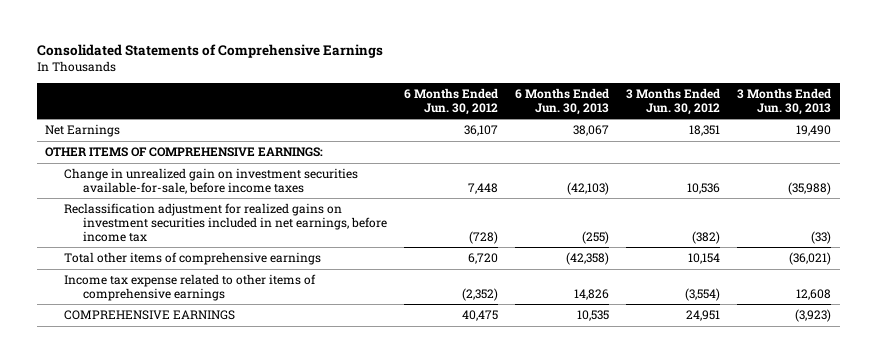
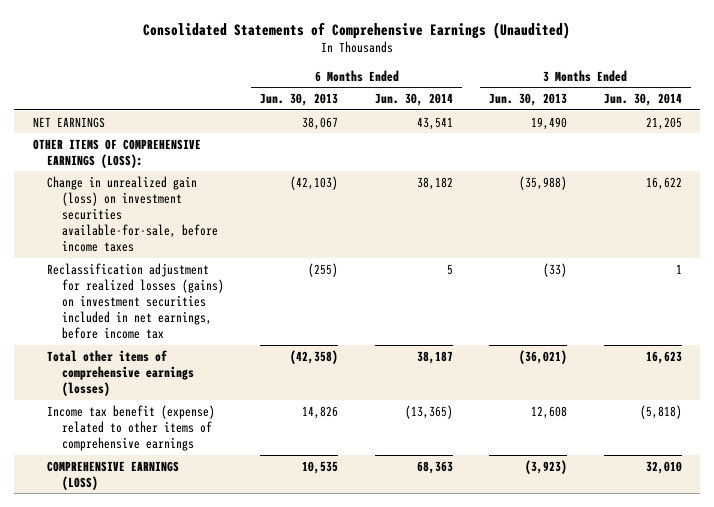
- Consolidated Statements of Comprehensive Earnings
+ Consolidated Statements of Comprehensive Earnings (Unaudited)
- | 6 Months Ended Jun. 30, 2012 | 6 Months Ended Jun. 30, 2013 | 3 Months Ended Jun. 30, 2012 | 3 Months Ended Jun. 30, 2013
+ | 6 Months Ended Jun. 30, 2013 | 6 Months Ended Jun. 30, 2014 | 3 Months Ended Jun. 30, 2013 | 3 Months Ended Jun. 30, 2014
- Net Earnings | 36,107 | 38,067 | 18,351 | 19,490
- OTHER ITEMS OF COMPREHENSIVE EARNINGS:
- Change in unrealized gain on investment securities available-for-sale, before income taxes | 7,448 | (42,103) | 10,536 | (35,988)
- Reclassification adjustment for realized gains on investment securities included in net earnings, before income tax | (728) | (255) | (382) | (33)
- Total other items of comprehensive earnings | 6,720 | (42,358) | 10,154 | (36,021)
- Income tax expense related to other items of comprehensive earnings | (2,352) | 14,826 | (3,554) | 12,608
- COMPREHENSIVE EARNINGS | 40,475 | 10,535 | 24,951 | (3,923)
+ NET EARNINGS | 38,067 | 43,541 | 19,490 | 21,205
+ OTHER ITEMS OF COMPREHENSIVE EARNINGS (LOSS):
+ Change in unrealized gain (loss) on investment securities available-for-sale, before income taxes | (42,103) | 38,182 | (35,988) | 16,622
+ Reclassification adjustment for realized losses (gains) on investment securities included in net earnings, before income tax | (255) | 5 | (33) | 1
+ Total other items of comprehensive earnings (losses) | (42,358) | 38,187 | (36,021) | 16,623
+ Income tax benefit (expense) related to other items of comprehensive earnings | 14,826 | (13,365) | 12,608 | (5,818)
+ COMPREHENSIVE EARNINGS (LOSS) | 10,535 | 68,363 | (3,923) | 32,010

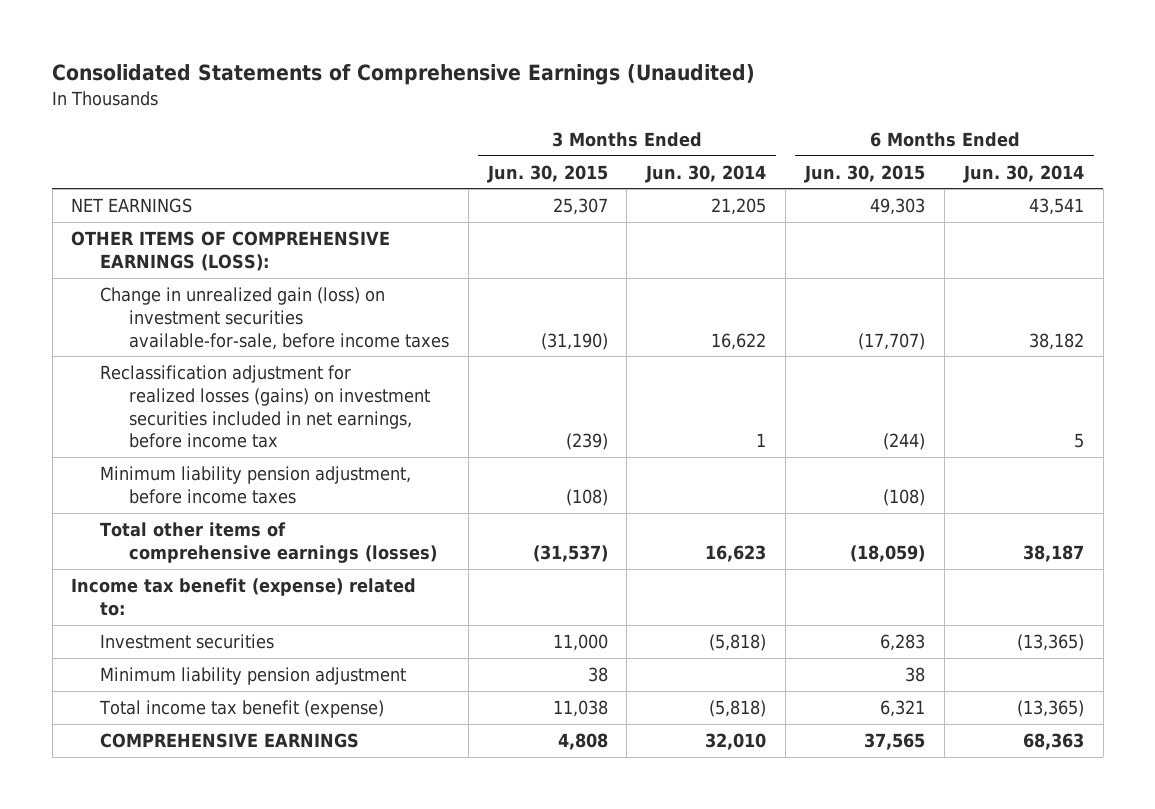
- | 6 Months Ended Jun. 30, 2013 | 6 Months Ended Jun. 30, 2014 | 3 Months Ended Jun. 30, 2013 | 3 Months Ended Jun. 30, 2014
+ | 3 Months Ended Jun. 30, 2015 | 3 Months Ended Jun. 30, 2014 | 6 Months Ended Jun. 30, 2015 | 6 Months Ended Jun. 30, 2014
+ Minimum liability pension adjustment, before income taxes | (108) | | (108) |
- Income tax benefit (expense) related to other items of comprehensive earnings | 14,826 | (13,365) | 12,608 | (5,818)
- COMPREHENSIVE EARNINGS (LOSS) | 10,535 | 68,363 | (3,923) | 32,010
+ Income tax benefit (expense) related to:
+ Investment securities | 11,000 | (5,818) | 6,283 | (13,365)
+ Minimum liability pension adjustment | 38 | | 38 |
+ Total income tax benefit (expense) | 11,038 | (5,818) | 6,321 | (13,365)
+ COMPREHENSIVE EARNINGS | 4,808 | 32,010 | 37,565 | 68,363

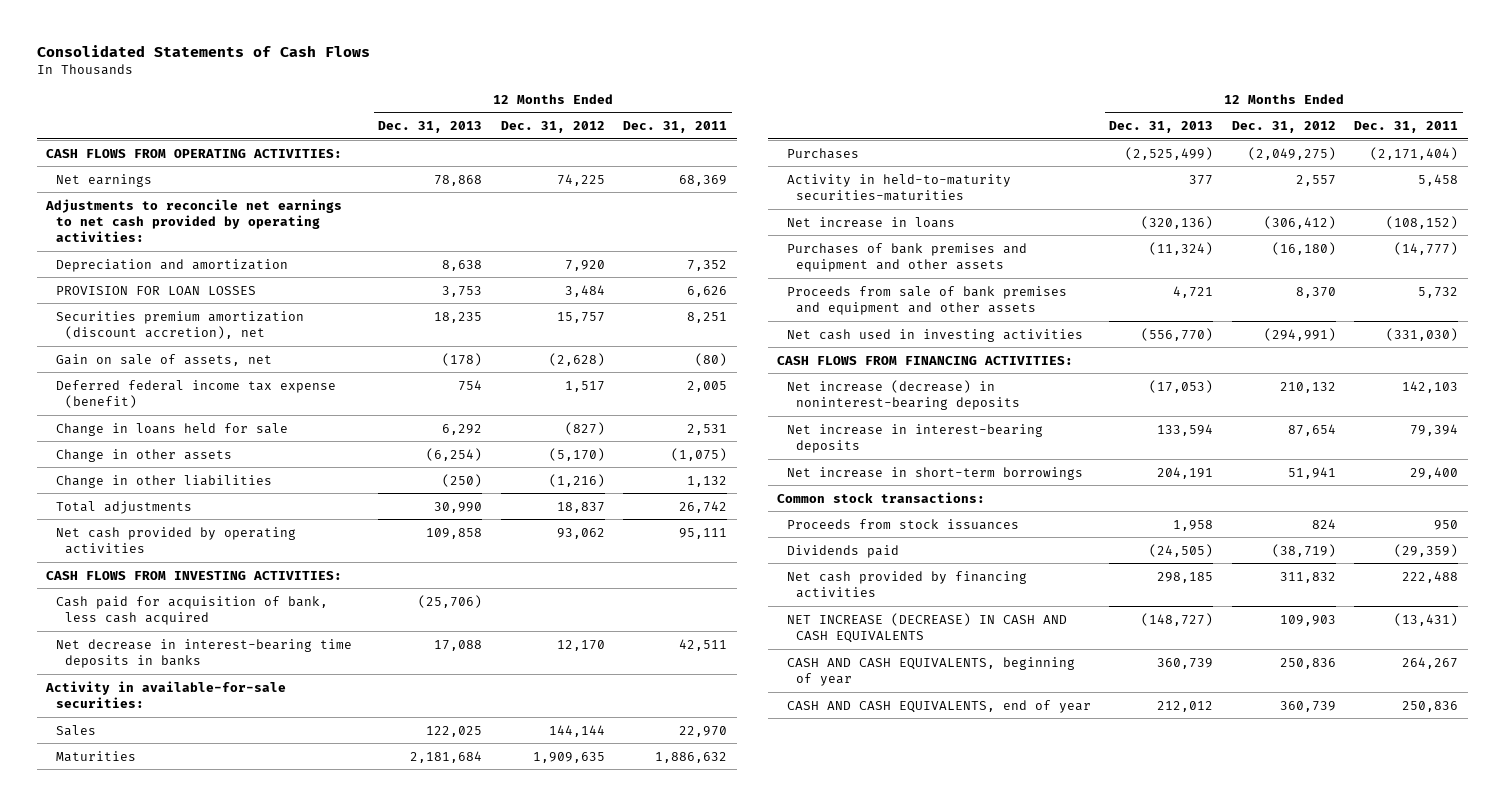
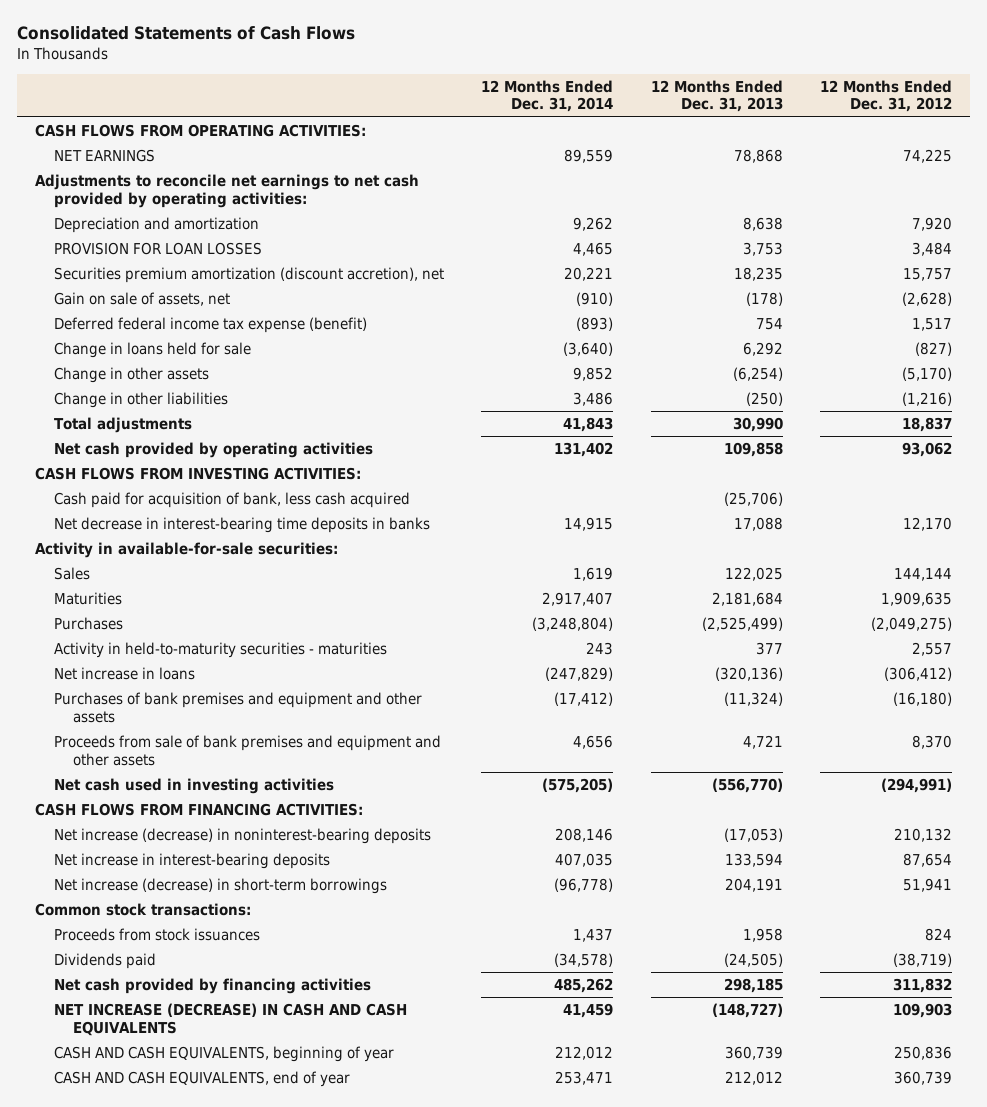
- | 12 Months Ended Dec. 31, 2013 | 12 Months Ended Dec. 31, 2012 | 12 Months Ended Dec. 31, 2011
+ | 12 Months Ended Dec. 31, 2014 | 12 Months Ended Dec. 31, 2013 | 12 Months Ended Dec. 31, 2012
- Net earnings | 78,868 | 74,225 | 68,369
+ NET EARNINGS | 89,559 | 78,868 | 74,225
- Activity in held-to-maturity securities-maturities | 377 | 2,557 | 5,458
+ Activity in held-to-maturity securities - maturities | 243 | 377 | 2,557
- Net increase in short-term borrowings | 204,191 | 51,941 | 29,400
+ Net increase (decrease) in short-term borrowings | (96,778) | 204,191 | 51,941

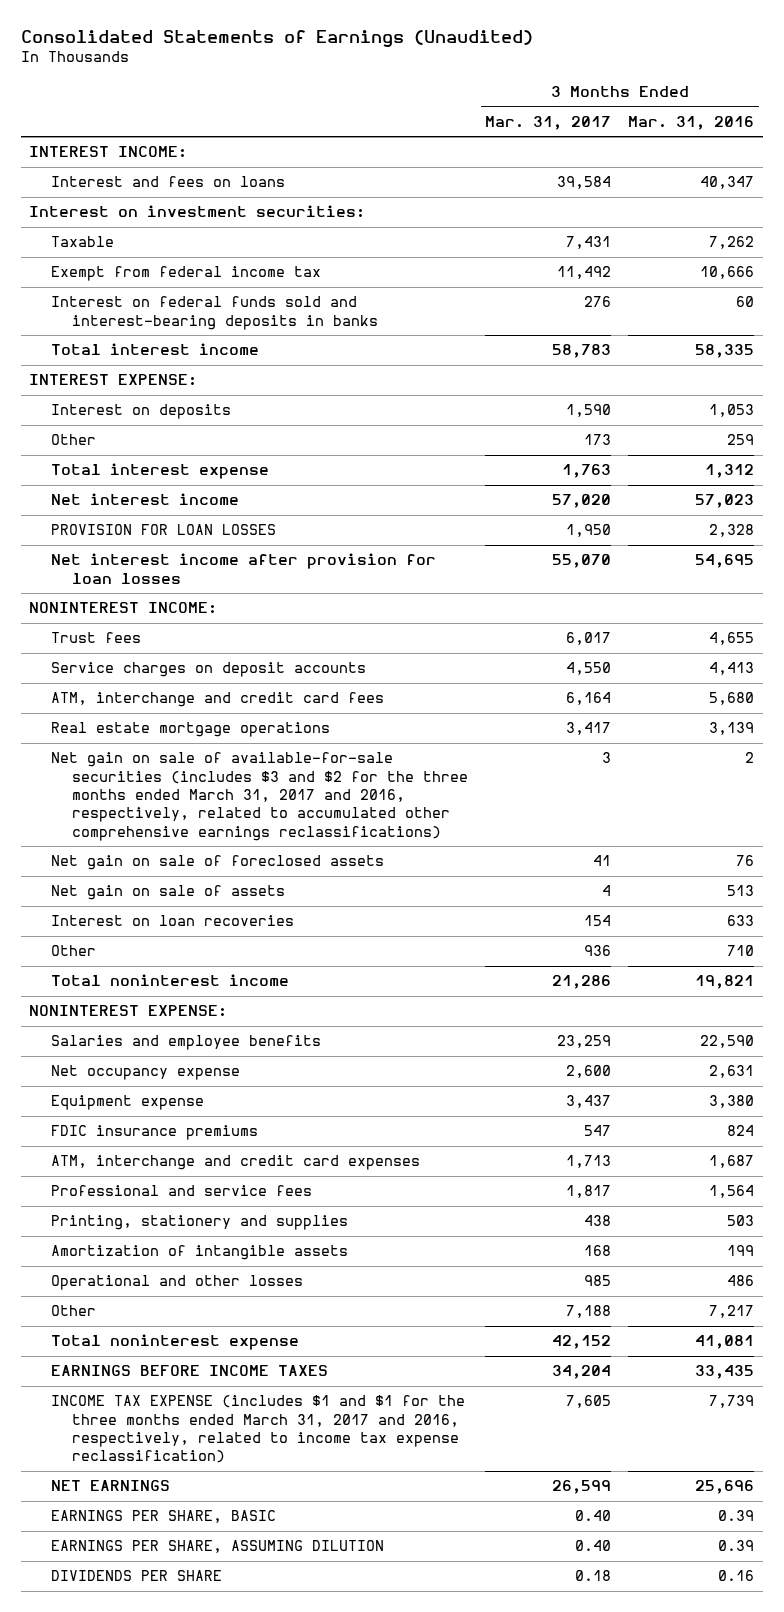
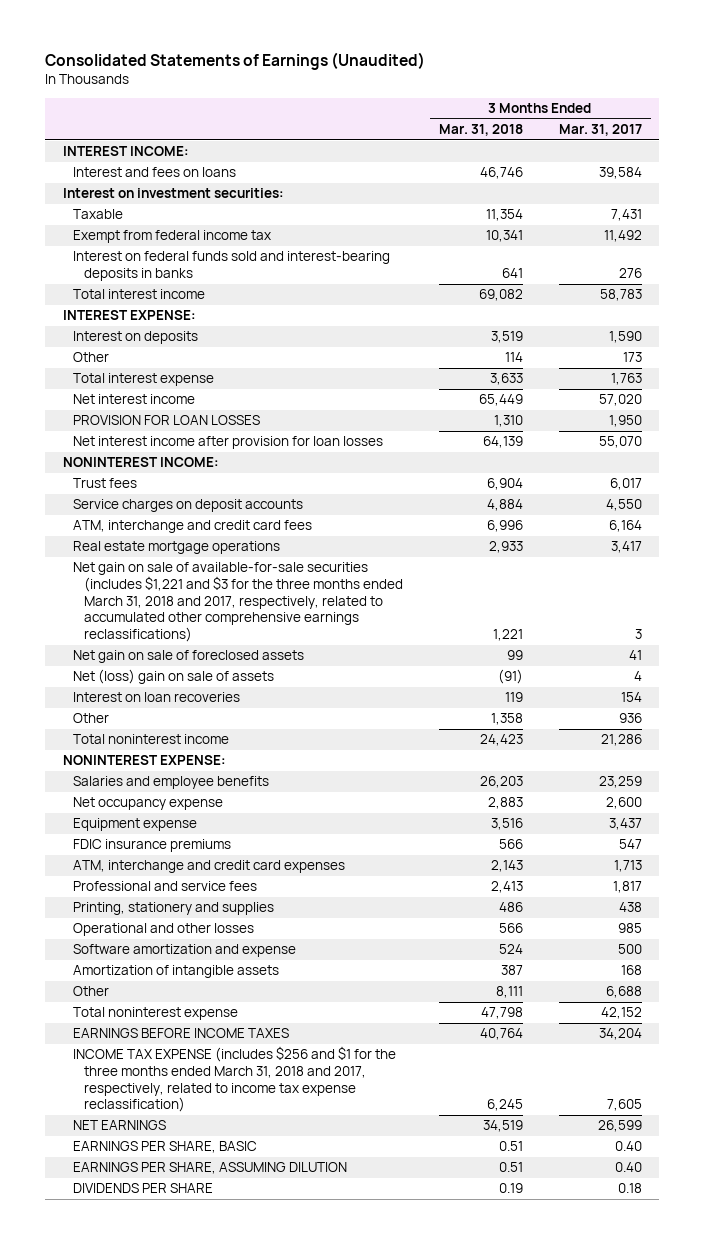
- | 3 Months Ended Mar. 31, 2017 | 3 Months Ended Mar. 31, 2016
+ | 3 Months Ended Mar. 31, 2018 | 3 Months Ended Mar. 31, 2017
- Net gain on sale of available-for-sale securities (includes $3 and $2 for the three months ended March 31, 2017 and 2016, respectively, related to accumulated other comprehensive earnings reclassifications) | 3 | 2
+ Net gain on sale of available-for-sale securities (includes $1,221 and $3 for the three months ended March 31, 2018 and 2017, respectively, related to accumulated other comprehensive earnings reclassifications) | 1,221 | 3
- Net gain on sale of assets | 4 | 513
+ Net (loss) gain on sale of assets | (91) | 4
- Other | 7,188 | 7,217
+ Software amortization and expense | 524 | 500
moved down: Amortization of intangible assets | 387 | 168
+ Other | 8,111 | 6,688
- INCOME TAX EXPENSE (includes $1 and $1 for the three months ended March 31, 2017 and 2016, respectively, related to income tax expense reclassification) | 7,605 | 7,739
+ INCOME TAX EXPENSE (includes $256 and $1 for the three months ended March 31, 2018 and 2017, respectively, related to income tax expense reclassification) | 6,245 | 7,605

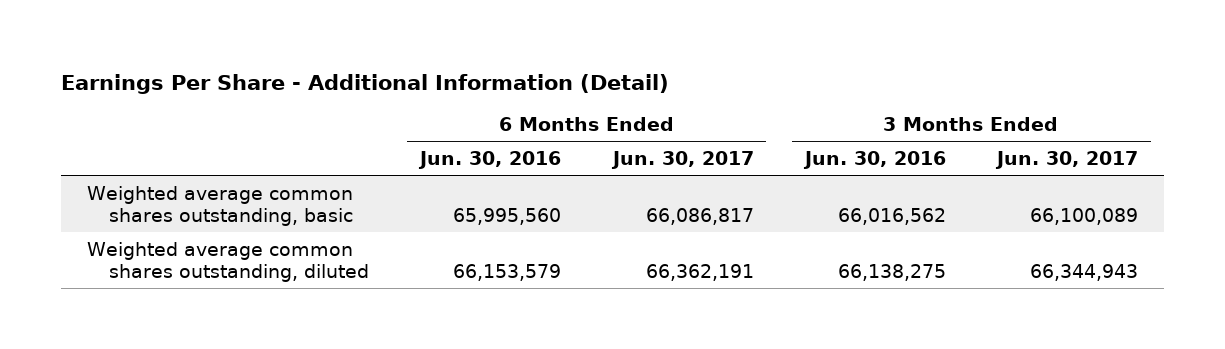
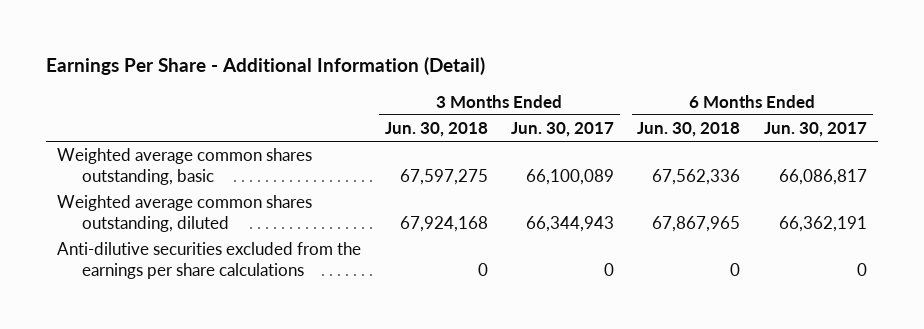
- | 6 Months Ended Jun. 30, 2016 | 6 Months Ended Jun. 30, 2017 | 3 Months Ended Jun. 30, 2016 | 3 Months Ended Jun. 30, 2017
+ | 3 Months Ended Jun. 30, 2018 | 3 Months Ended Jun. 30, 2017 | 6 Months Ended Jun. 30, 2018 | 6 Months Ended Jun. 30, 2017
+ Anti-dilutive securities excluded from the earnings per share calculations | 0 | 0 | 0 | 0

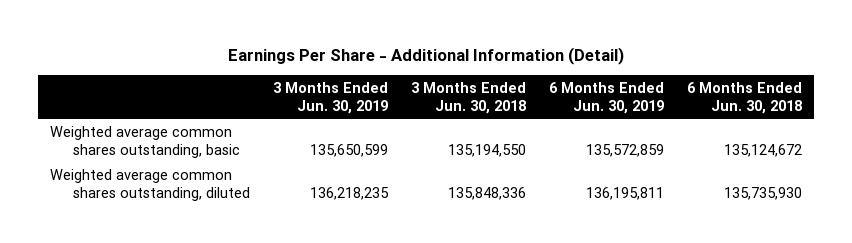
- | 3 Months Ended Jun. 30, 2018 | 3 Months Ended Jun. 30, 2017 | 6 Months Ended Jun. 30, 2018 | 6 Months Ended Jun. 30, 2017
+ | 3 Months Ended Jun. 30, 2019 | 3 Months Ended Jun. 30, 2018 | 6 Months Ended Jun. 30, 2019 | 6 Months Ended Jun. 30, 2018
- Weighted average common shares outstanding, basic | 67,597,275 | 66,100,089 | 67,562,336 | 66,086,817
- Weighted average common shares outstanding, diluted | 67,924,168 | 66,344,943 | 67,867,965 | 66,362,191
- Anti-dilutive securities excluded from the earnings per share calculations | 0 | 0 | 0 | 0
+ Weighted average common shares outstanding, basic | 135,650,599 | 135,194,550 | 135,572,859 | 135,124,672
+ Weighted average common shares outstanding, diluted | 136,218,235 | 135,848,336 | 136,195,811 | 135,735,930

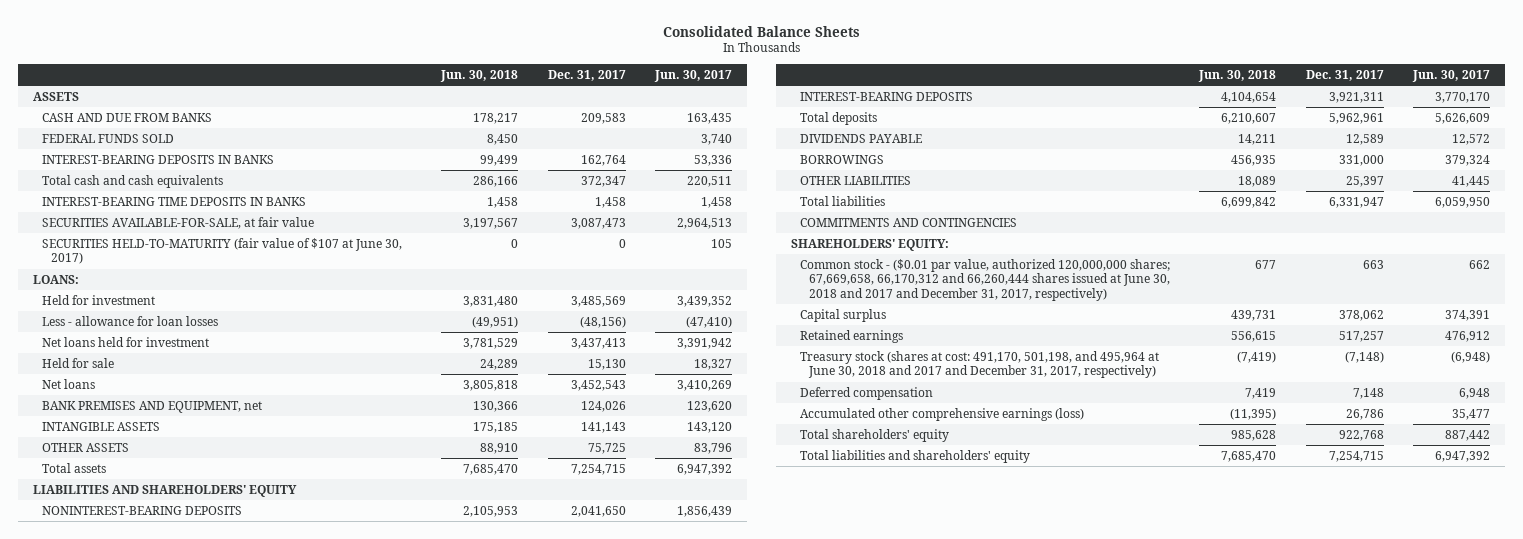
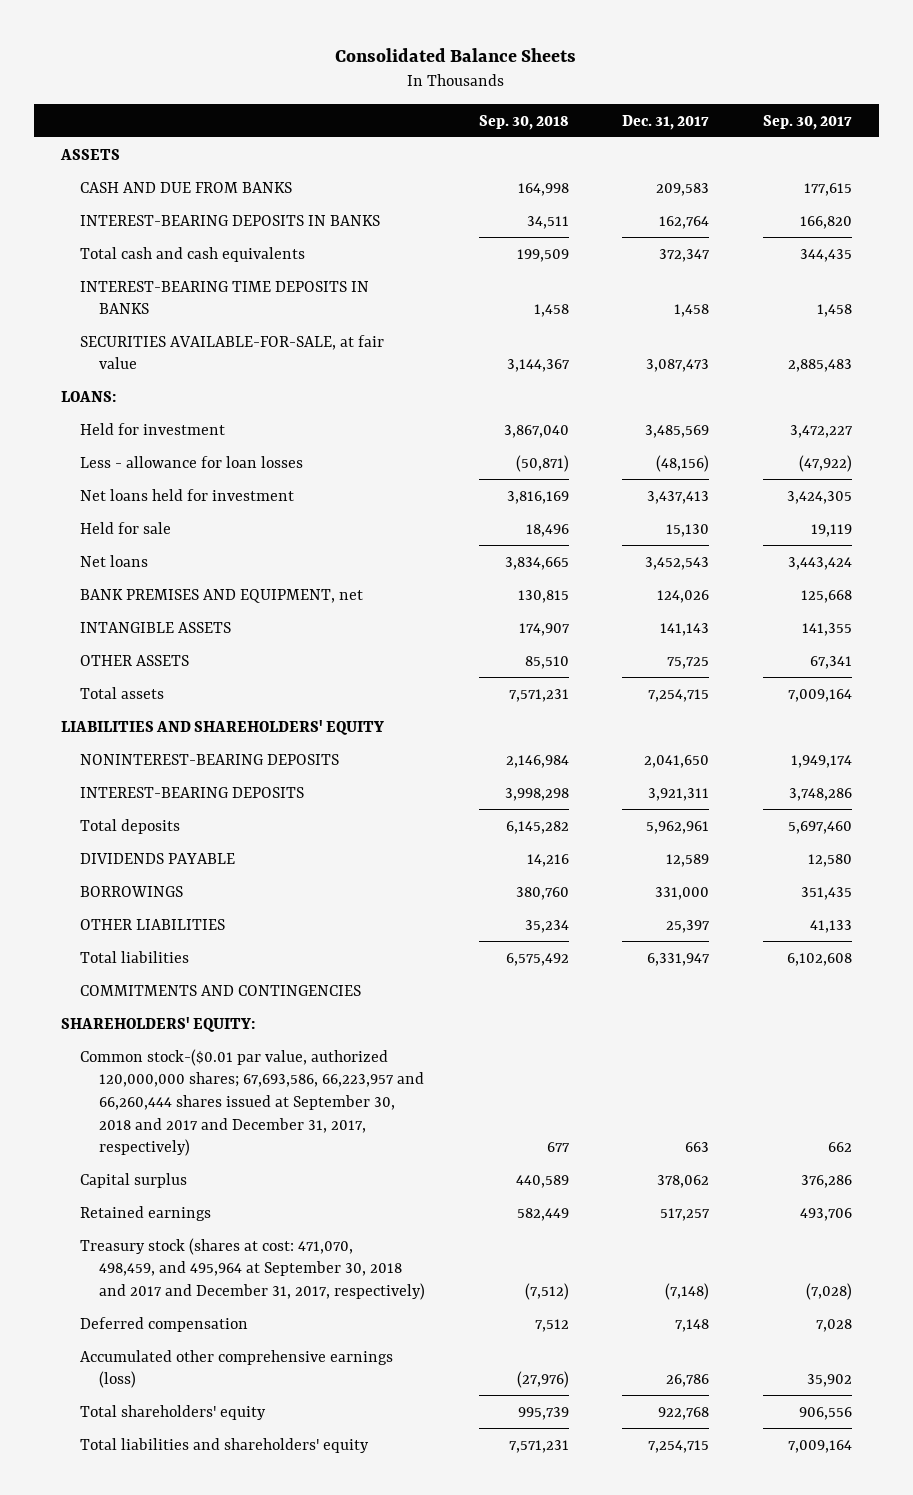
- | Jun. 30, 2018 | Dec. 31, 2017 | Jun. 30, 2017
+ | Sep. 30, 2018 | Dec. 31, 2017 | Sep. 30, 2017
- FEDERAL FUNDS SOLD | 8,450 | | 3,740
- SECURITIES HELD-TO-MATURITY (fair value of $107 at June 30, 2017) | 0 | 0 | 105
- Common stock - ($0.01 par value, authorized 120,000,000 shares; 67,669,658, 66,170,312 and 66,260,444 shares issued at June 30, 2018 and 2017 and December 31, 2017, respectively) | 677 | 663 | 662
+ Common stock-($0.01 par value, authorized 120,000,000 shares; 67,693,586, 66,223,957 and 66,260,444 shares issued at September 30, 2018 and 2017 and December 31, 2017, respectively) | 677 | 663 | 662
- Treasury stock (shares at cost: 491,170, 501,198, and 495,964 at June 30, 2018 and 2017 and December 31, 2017, respectively) | (7,419) | (7,148) | (6,948)
+ Treasury stock (shares at cost: 471,070, 498,459, and 495,964 at September 30, 2018 and 2017 and December 31, 2017, respectively) | (7,512) | (7,148) | (7,028)

